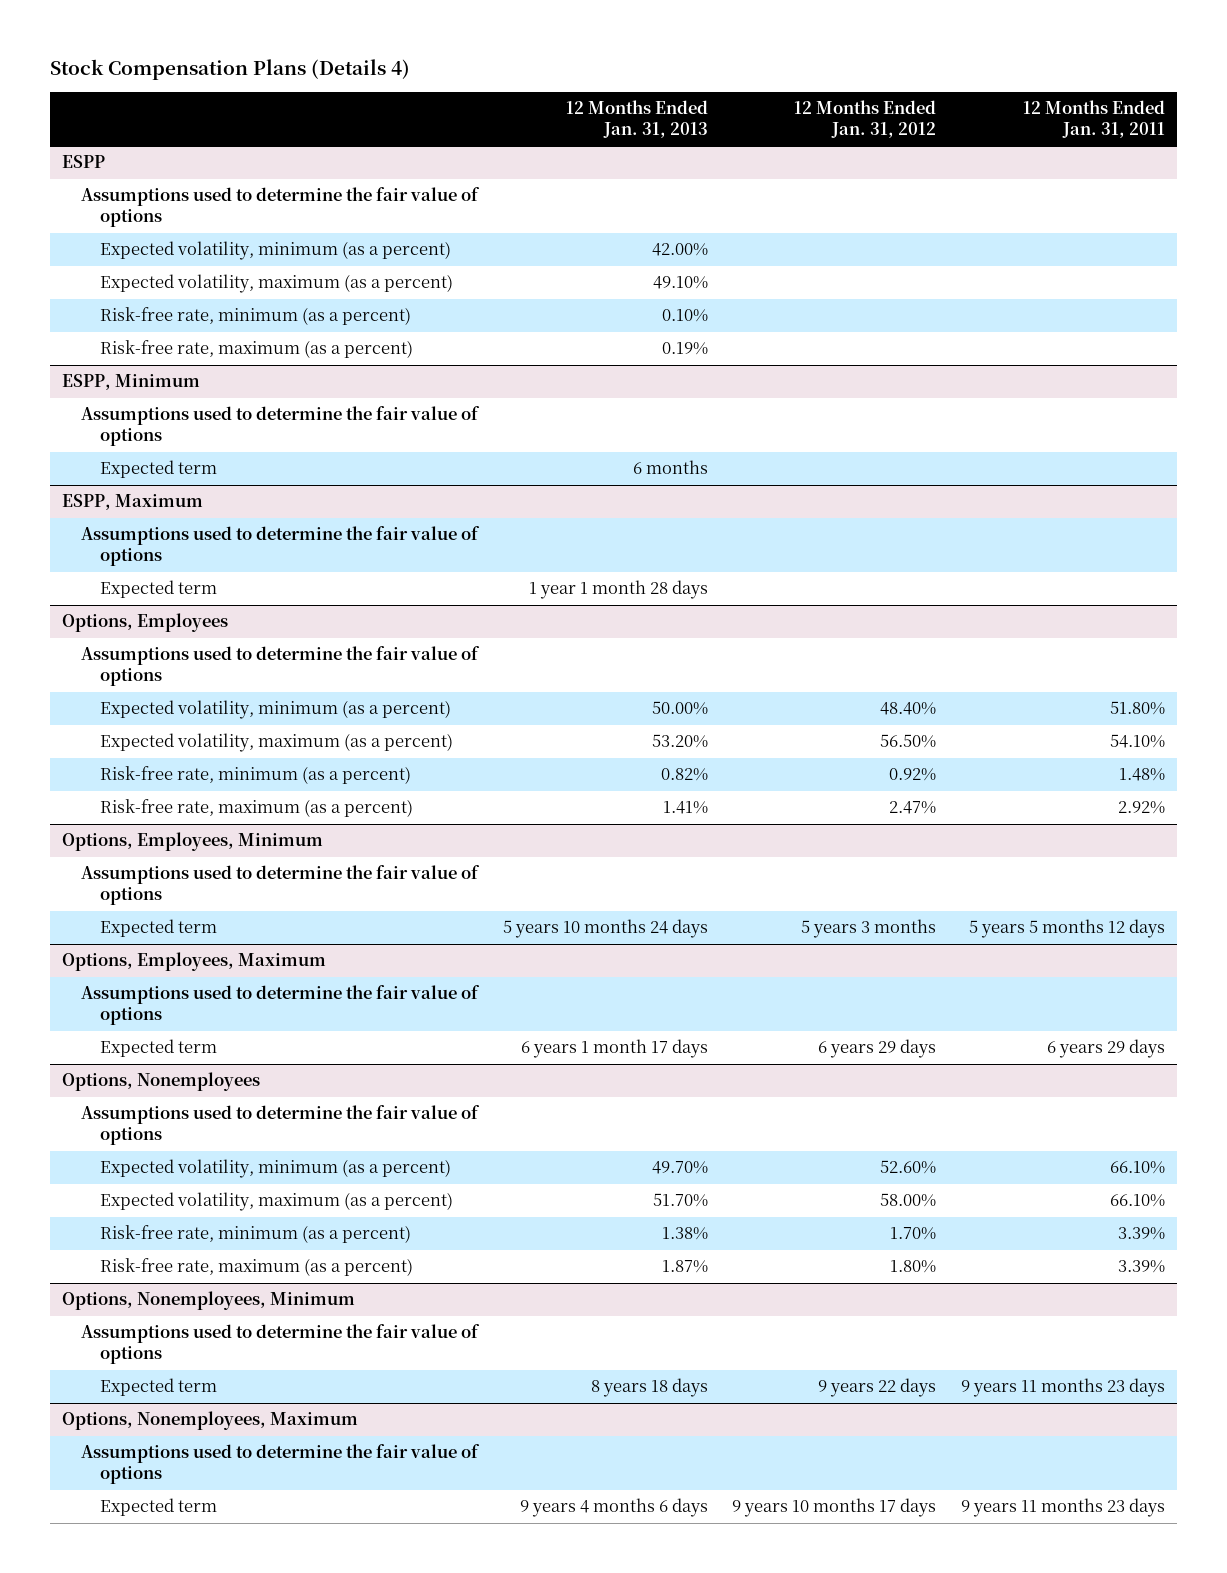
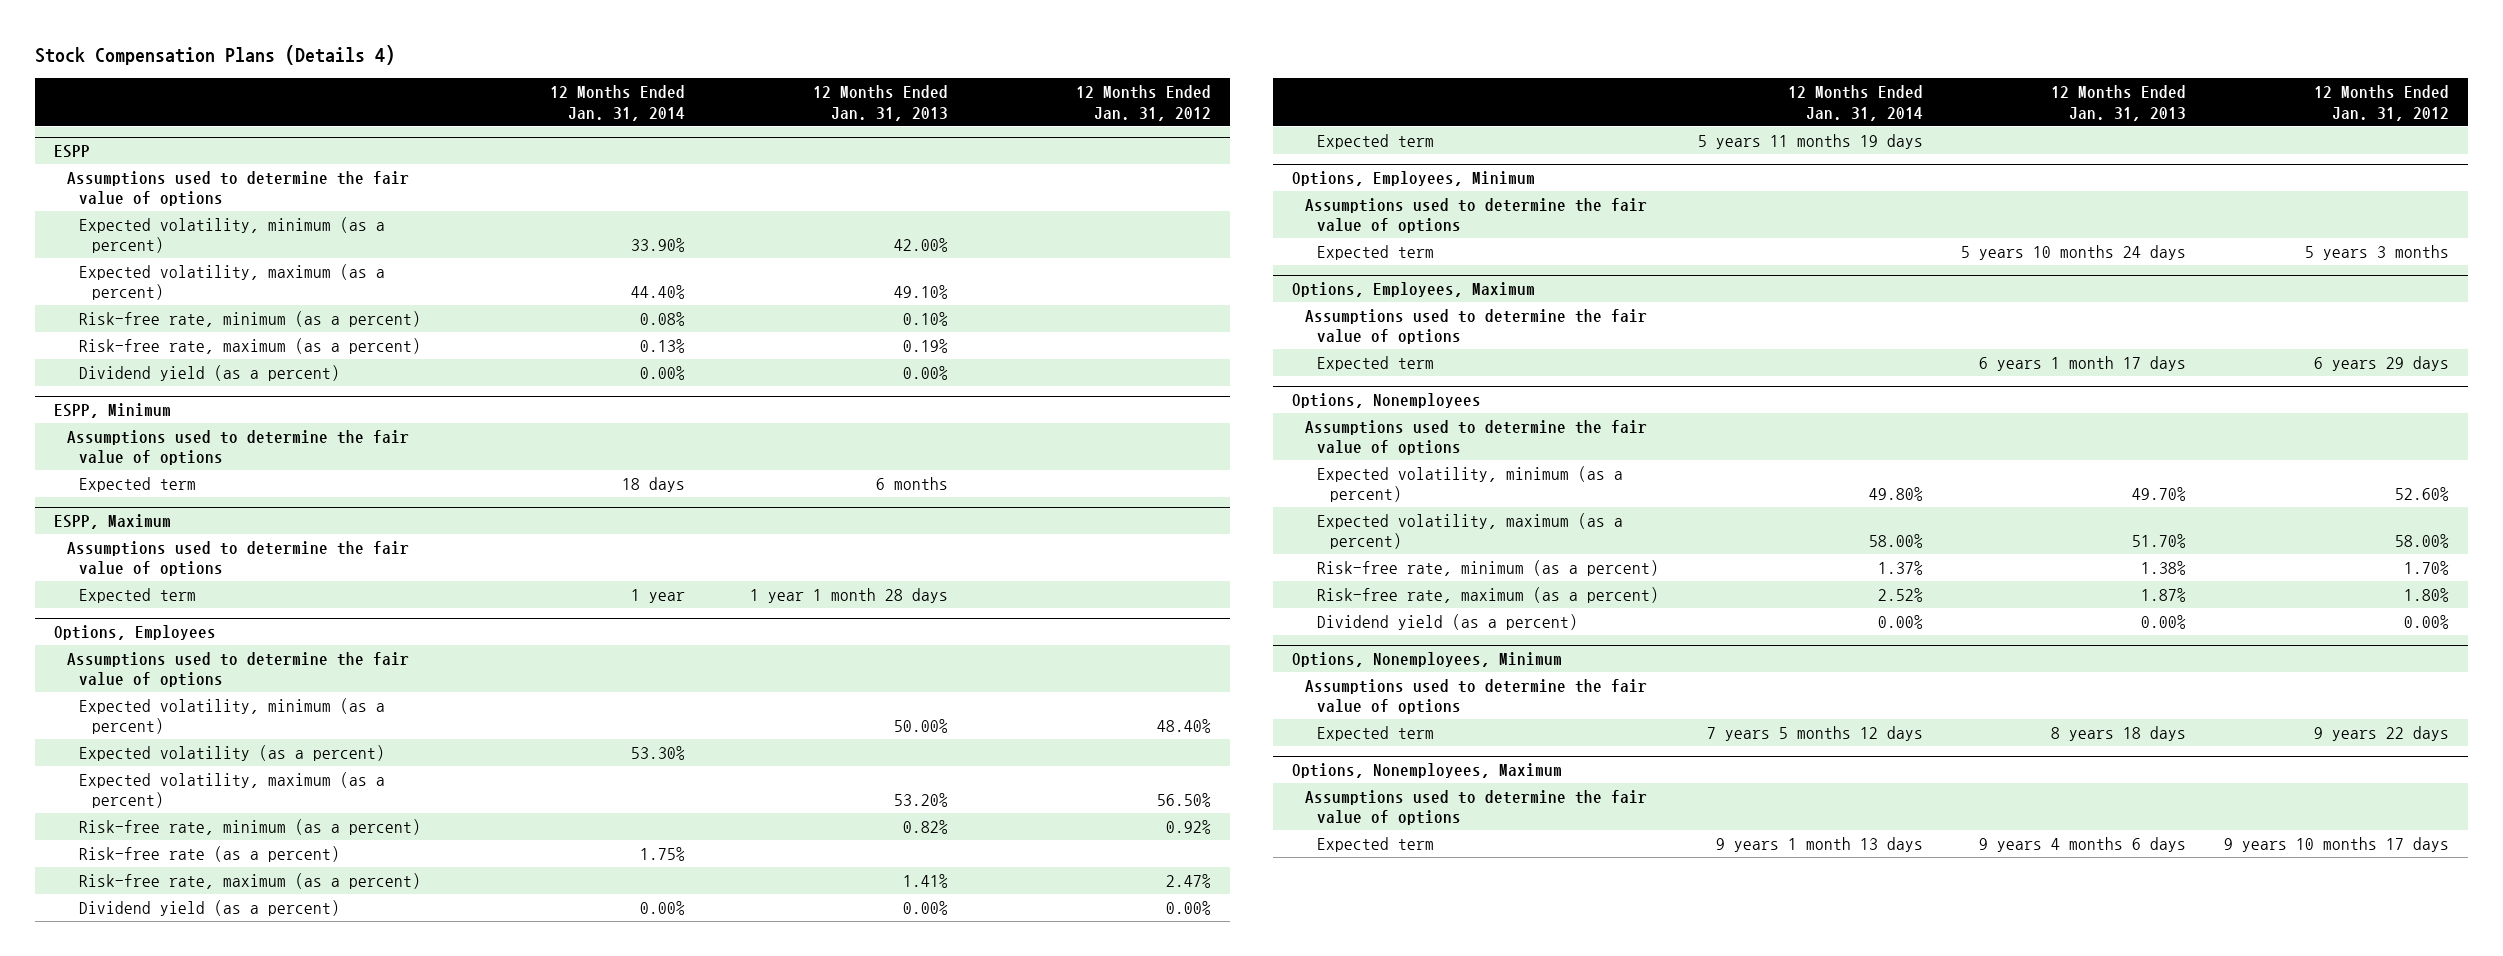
- | 12 Months Ended Jan. 31, 2013 | 12 Months Ended Jan. 31, 2012 | 12 Months Ended Jan. 31, 2011
+ | 12 Months Ended Jan. 31, 2014 | 12 Months Ended Jan. 31, 2013 | 12 Months Ended Jan. 31, 2012
@ ESPP
+ Dividend yield (as a percent) | 0.00% | 0.00% |
@ Options, Employees
+ Expected volatility (as a percent) | 53.30% | |
+ Risk-free rate (as a percent) | 1.75% | |
+ Dividend yield (as a percent) | 0.00% | 0.00% | 0.00%
+ Expected term | 5 years 11 months 19 days | |
@ Options, Nonemployees
+ Dividend yield (as a percent) | 0.00% | 0.00% | 0.00%

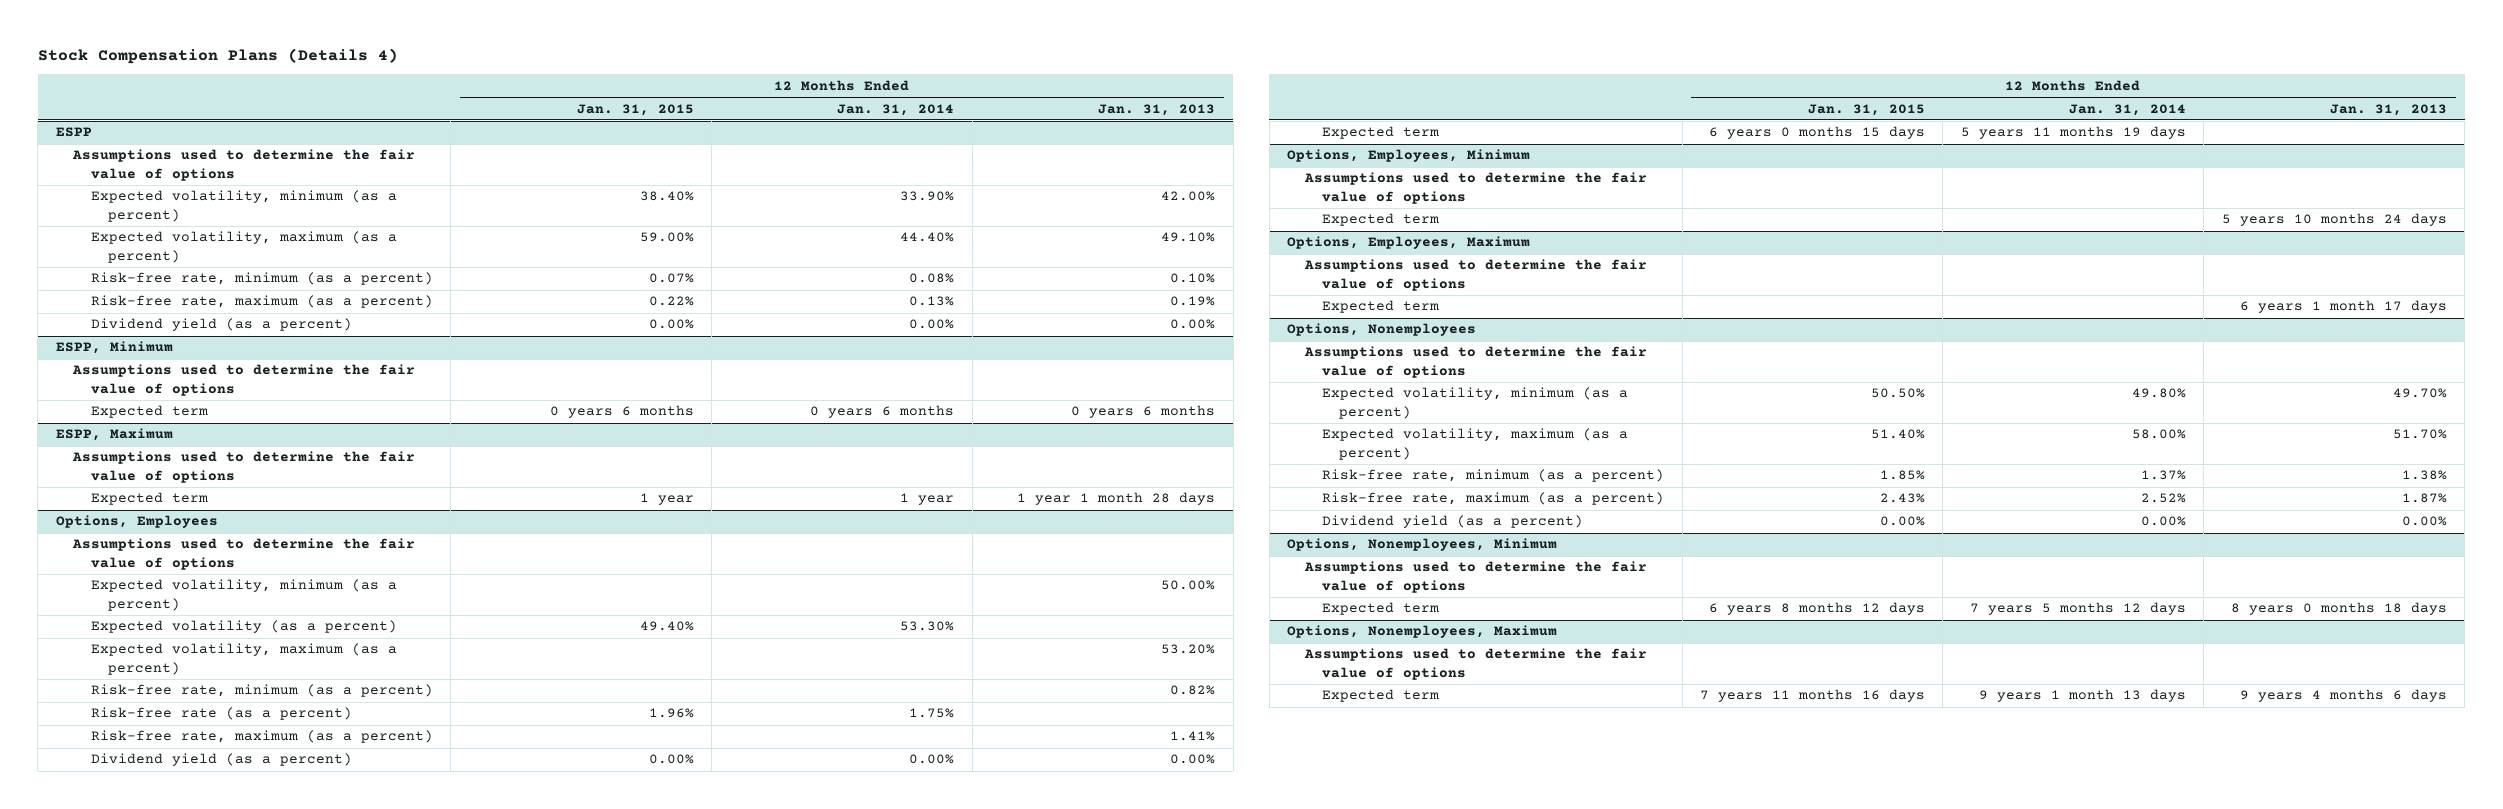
- | 12 Months Ended Jan. 31, 2014 | 12 Months Ended Jan. 31, 2013 | 12 Months Ended Jan. 31, 2012
+ | 12 Months Ended Jan. 31, 2015 | 12 Months Ended Jan. 31, 2014 | 12 Months Ended Jan. 31, 2013
@ ESPP, Minimum
- Expected term | 18 days | 6 months |
+ Expected term | 0 years 6 months | 0 years 6 months | 0 years 6 months
@ Options, Nonemployees, Minimum
- Expected term | 7 years 5 months 12 days | 8 years 18 days | 9 years 22 days
+ Expected term | 6 years 8 months 12 days | 7 years 5 months 12 days | 8 years 0 months 18 days

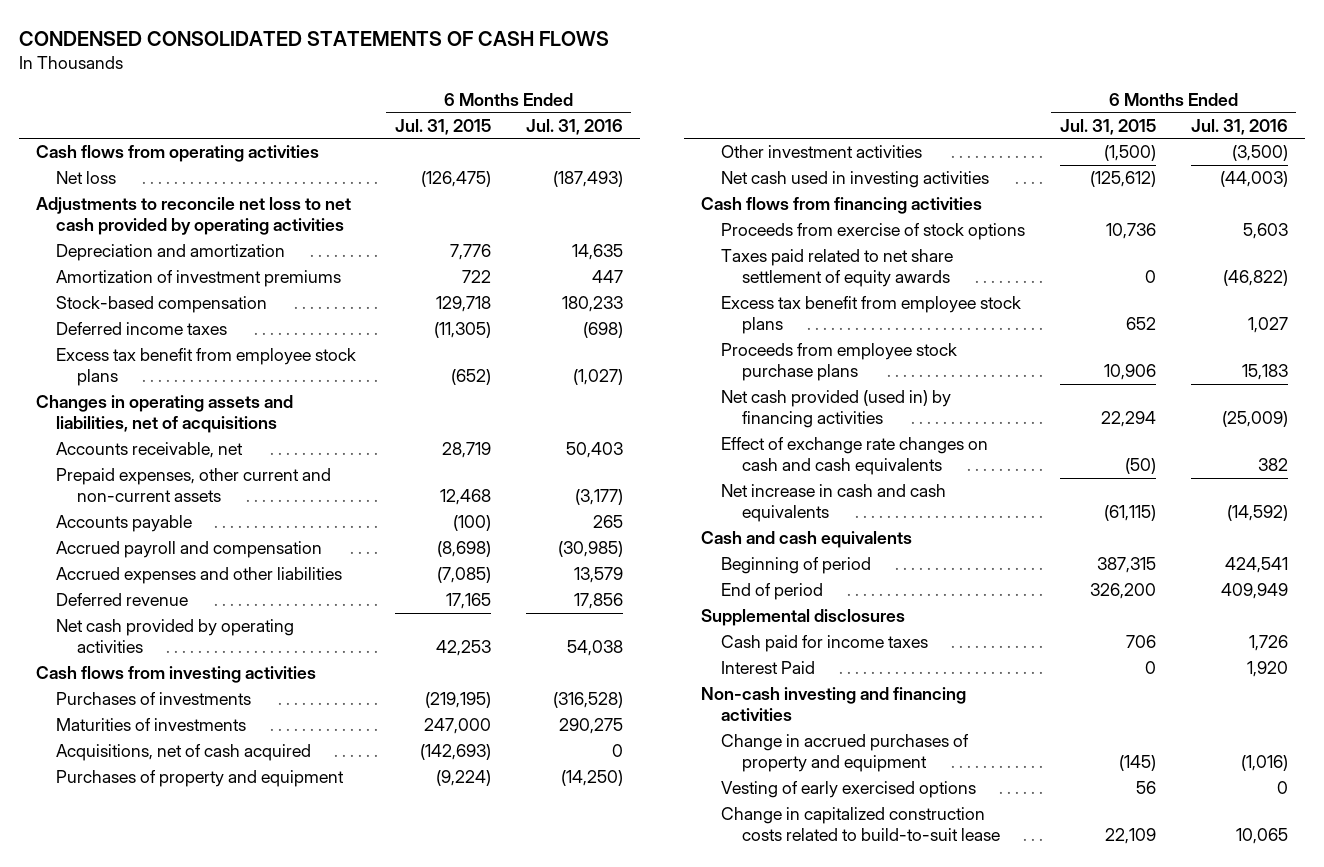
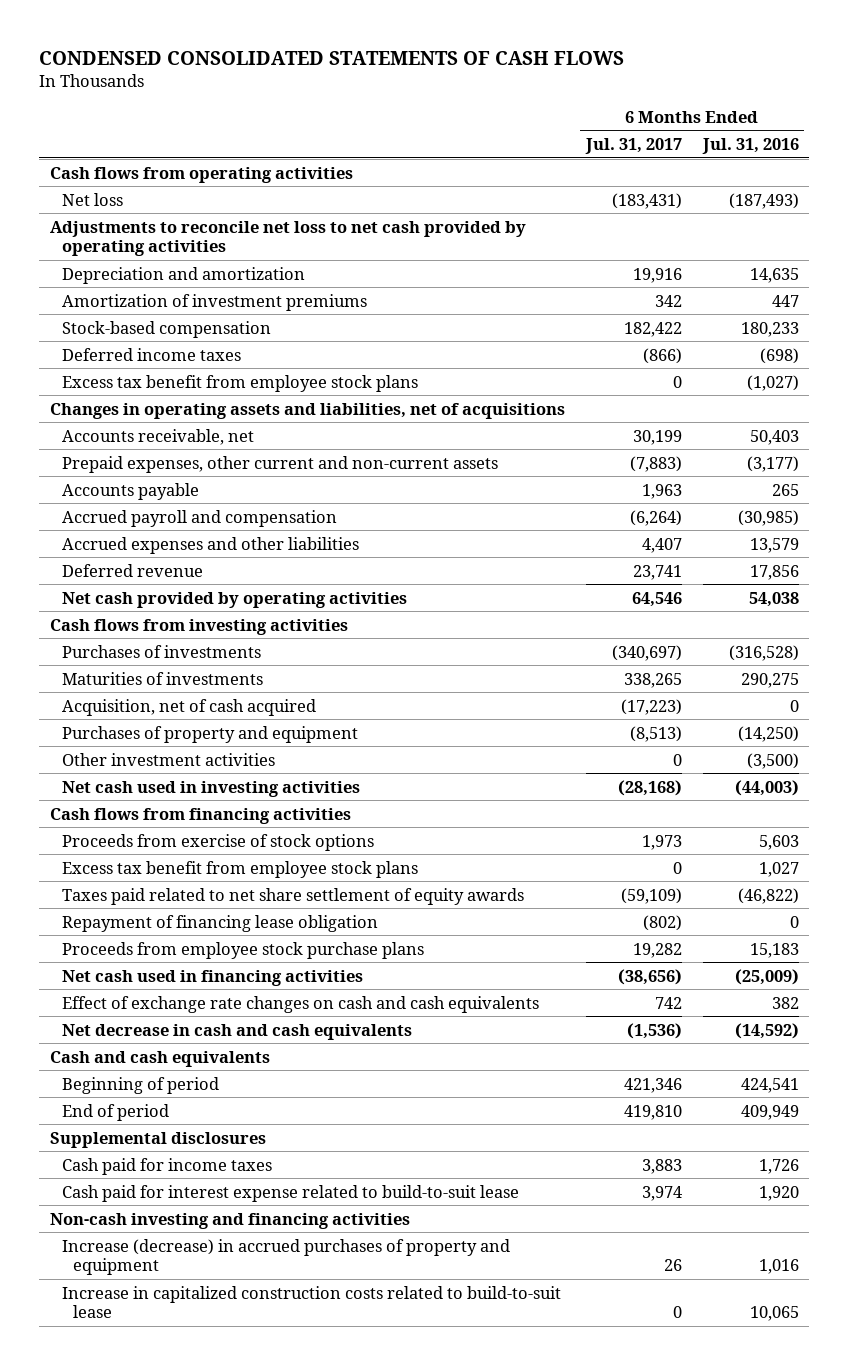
- | 6 Months Ended Jul. 31, 2015 | 6 Months Ended Jul. 31, 2016
+ | 6 Months Ended Jul. 31, 2017 | 6 Months Ended Jul. 31, 2016
- Acquisitions, net of cash acquired | (142,693) | 0
+ Acquisition, net of cash acquired | (17,223) | 0
moved down: Taxes paid related to net share settlement of equity awards | (59,109) | (46,822)
+ Repayment of financing lease obligation | (802) | 0
- Net cash provided (used in) by financing activities | 22,294 | (25,009)
+ Net cash used in financing activities | (38,656) | (25,009)
- Net increase in cash and cash equivalents | (61,115) | (14,592)
+ Net decrease in cash and cash equivalents | (1,536) | (14,592)
- Interest Paid | 0 | 1,920
+ Cash paid for interest expense related to build-to-suit lease | 3,974 | 1,920
- Change in accrued purchases of property and equipment | (145) | (1,016)
- Vesting of early exercised options | 56 | 0
- Change in capitalized construction costs related to build-to-suit lease | 22,109 | 10,065
+ Increase (decrease) in accrued purchases of property and equipment | 26 | 1,016
+ Increase in capitalized construction costs related to build-to-suit lease | 0 | 10,065

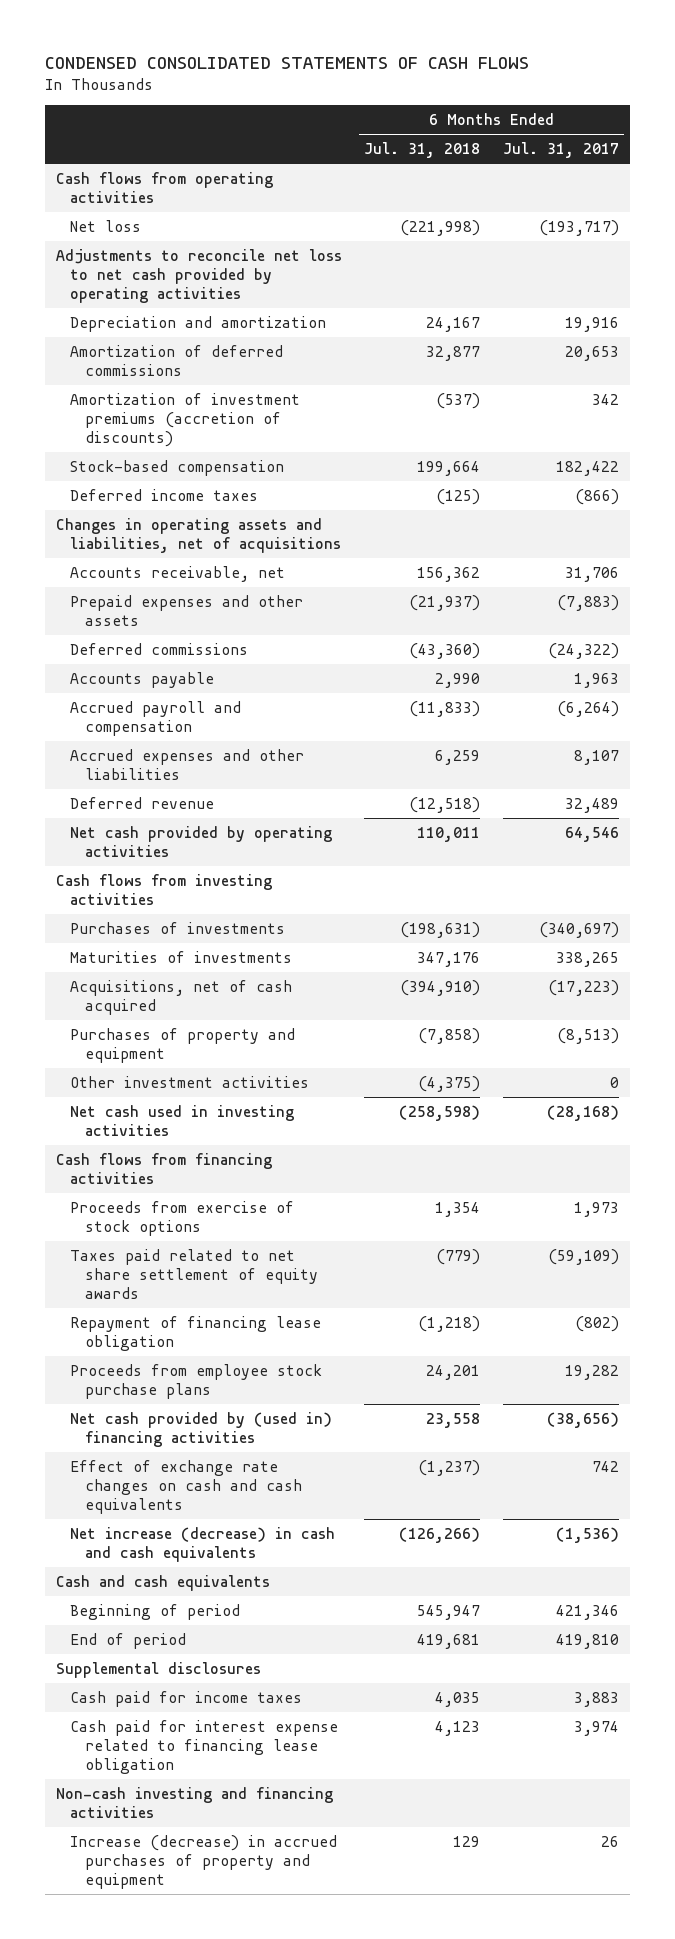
- | 6 Months Ended Jul. 31, 2017 | 6 Months Ended Jul. 31, 2016
+ | 6 Months Ended Jul. 31, 2018 | 6 Months Ended Jul. 31, 2017
- Net loss | (183,431) | (187,493)
+ Net loss | (221,998) | (193,717)
- Amortization of investment premiums | 342 | 447
+ Amortization of deferred commissions | 32,877 | 20,653
+ Amortization of investment premiums (accretion of discounts) | (537) | 342
- Excess tax benefit from employee stock plans | 0 | (1,027)
- Accounts receivable, net | 30,199 | 50,403
- Prepaid expenses, other current and non-current assets | (7,883) | (3,177)
+ Accounts receivable, net | 156,362 | 31,706
+ Prepaid expenses and other assets | (21,937) | (7,883)
+ Deferred commissions | (43,360) | (24,322)
- Accrued expenses and other liabilities | 4,407 | 13,579
- Deferred revenue | 23,741 | 17,856
+ Accrued expenses and other liabilities | 6,259 | 8,107
+ Deferred revenue | (12,518) | 32,489
- Acquisition, net of cash acquired | (17,223) | 0
+ Acquisitions, net of cash acquired | (394,910) | (17,223)
- Excess tax benefit from employee stock plans | 0 | 1,027
- Net cash used in financing activities | (38,656) | (25,009)
+ Net cash provided by (used in) financing activities | 23,558 | (38,656)
- Net decrease in cash and cash equivalents | (1,536) | (14,592)
+ Net increase (decrease) in cash and cash equivalents | (126,266) | (1,536)
- Cash paid for interest expense related to build-to-suit lease | 3,974 | 1,920
+ Cash paid for interest expense related to financing lease obligation | 4,123 | 3,974
- Increase in capitalized construction costs related to build-to-suit lease | 0 | 10,065

